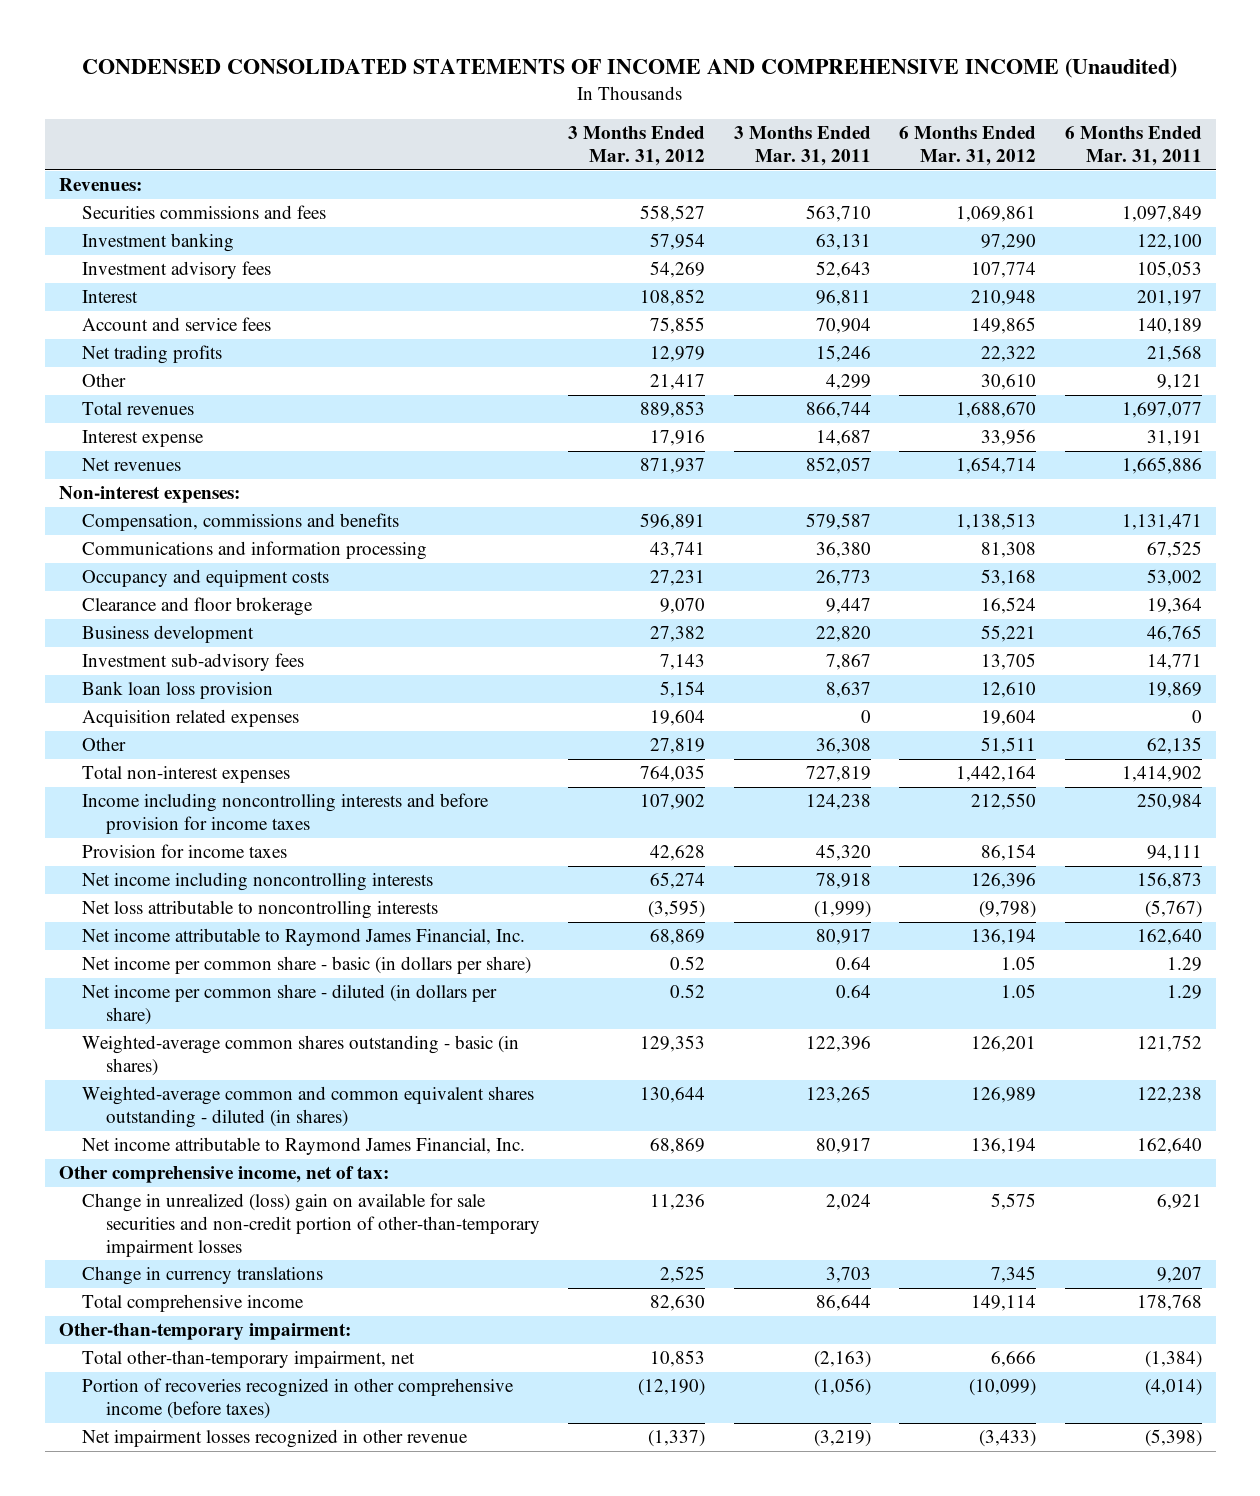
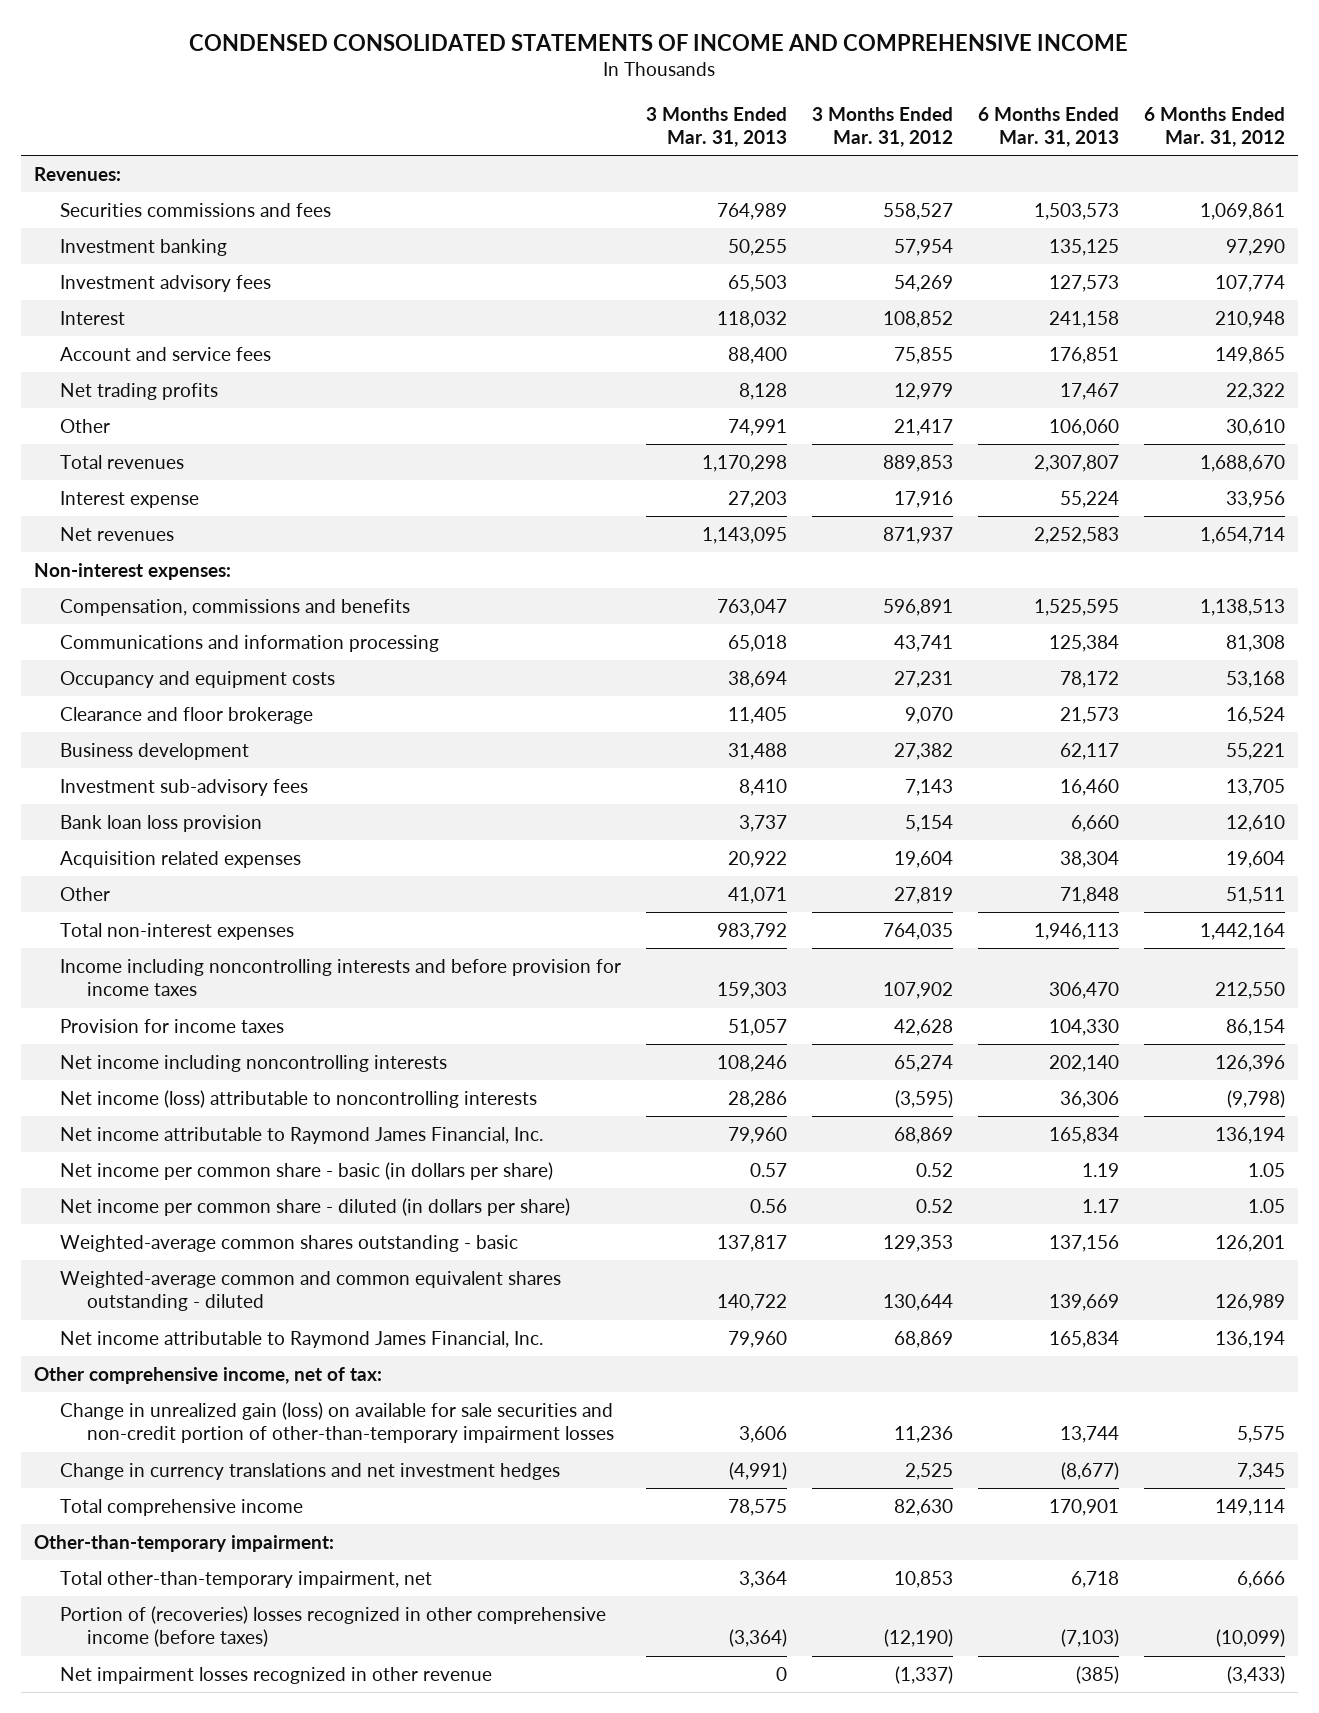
- CONDENSED CONSOLIDATED STATEMENTS OF INCOME AND COMPREHENSIVE INCOME (Unaudited)
+ CONDENSED CONSOLIDATED STATEMENTS OF INCOME AND COMPREHENSIVE INCOME
- | 3 Months Ended Mar. 31, 2012 | 3 Months Ended Mar. 31, 2011 | 6 Months Ended Mar. 31, 2012 | 6 Months Ended Mar. 31, 2011
+ | 3 Months Ended Mar. 31, 2013 | 3 Months Ended Mar. 31, 2012 | 6 Months Ended Mar. 31, 2013 | 6 Months Ended Mar. 31, 2012
- Net loss attributable to noncontrolling interests | (3,595) | (1,999) | (9,798) | (5,767)
+ Net income (loss) attributable to noncontrolling interests | 28,286 | (3,595) | 36,306 | (9,798)
- Weighted-average common shares outstanding - basic (in shares) | 129,353 | 122,396 | 126,201 | 121,752
- Weighted-average common and common equivalent shares outstanding - diluted (in shares) | 130,644 | 123,265 | 126,989 | 122,238
+ Weighted-average common shares outstanding - basic | 137,817 | 129,353 | 137,156 | 126,201
+ Weighted-average common and common equivalent shares outstanding - diluted | 140,722 | 130,644 | 139,669 | 126,989
- Change in unrealized (loss) gain on available for sale securities and non-credit portion of other-than-temporary impairment losses | 11,236 | 2,024 | 5,575 | 6,921
- Change in currency translations | 2,525 | 3,703 | 7,345 | 9,207
+ Change in unrealized gain (loss) on available for sale securities and non-credit portion of other-than-temporary impairment losses | 3,606 | 11,236 | 13,744 | 5,575
+ Change in currency translations and net investment hedges | (4,991) | 2,525 | (8,677) | 7,345
- Portion of recoveries recognized in other comprehensive income (before taxes) | (12,190) | (1,056) | (10,099) | (4,014)
+ Portion of (recoveries) losses recognized in other comprehensive income (before taxes) | (3,364) | (12,190) | (7,103) | (10,099)

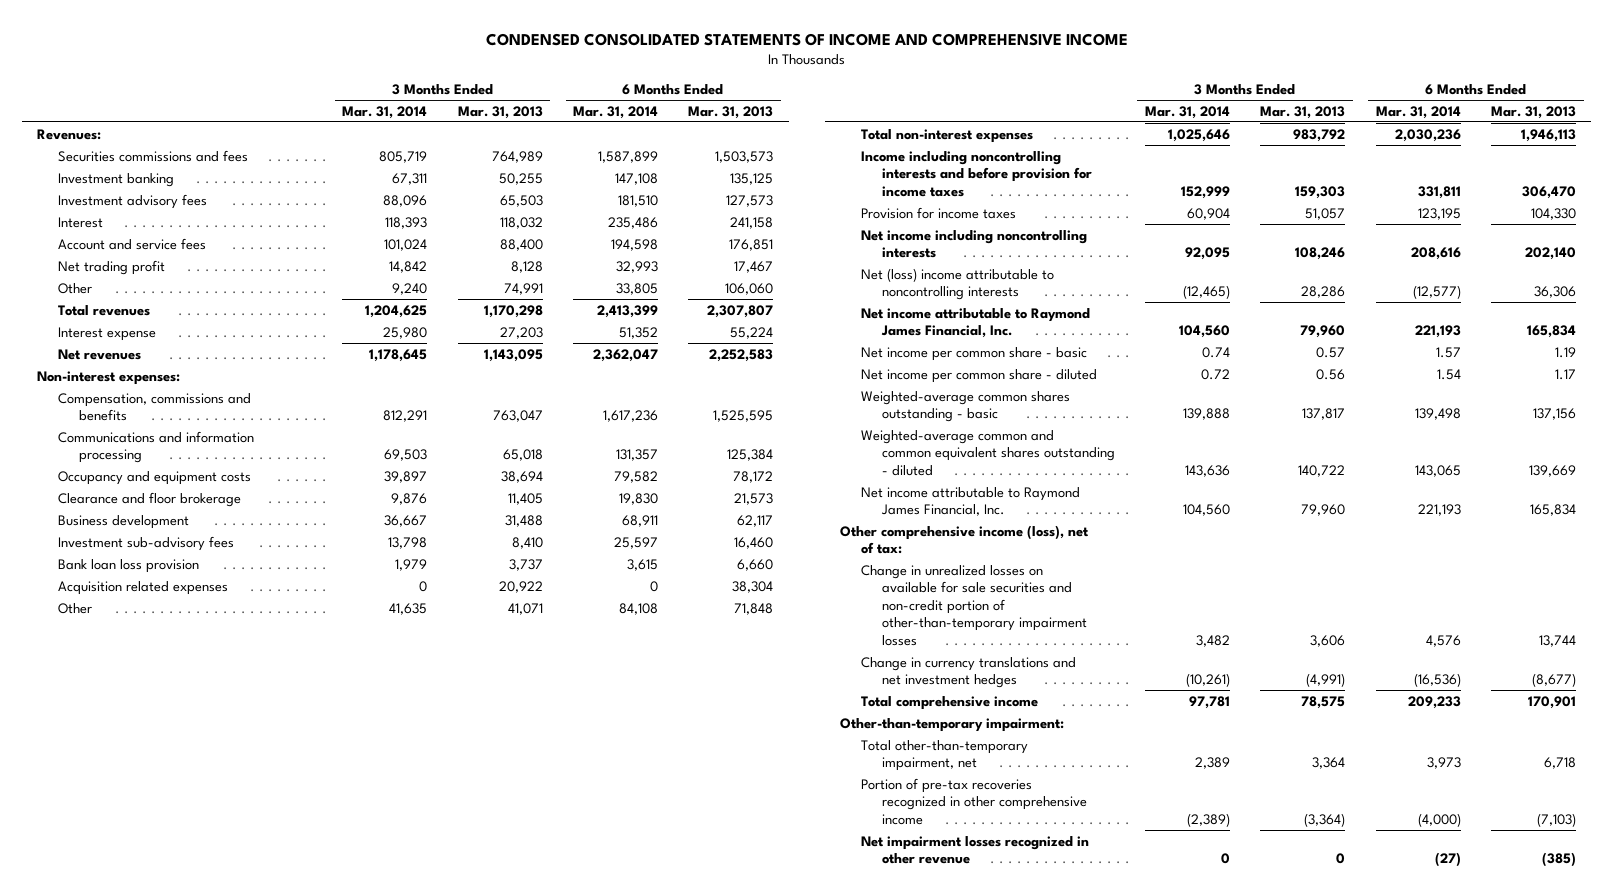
- | 3 Months Ended Mar. 31, 2013 | 3 Months Ended Mar. 31, 2012 | 6 Months Ended Mar. 31, 2013 | 6 Months Ended Mar. 31, 2012
+ | 3 Months Ended Mar. 31, 2014 | 3 Months Ended Mar. 31, 2013 | 6 Months Ended Mar. 31, 2014 | 6 Months Ended Mar. 31, 2013
- Net trading profits | 8,128 | 12,979 | 17,467 | 22,322
+ Net trading profit | 14,842 | 8,128 | 32,993 | 17,467
- Net income (loss) attributable to noncontrolling interests | 28,286 | (3,595) | 36,306 | (9,798)
+ Net (loss) income attributable to noncontrolling interests | (12,465) | 28,286 | (12,577) | 36,306
- Net income per common share - basic (in dollars per share) | 0.57 | 0.52 | 1.19 | 1.05
- Net income per common share - diluted (in dollars per share) | 0.56 | 0.52 | 1.17 | 1.05
+ Net income per common share - basic | 0.74 | 0.57 | 1.57 | 1.19
+ Net income per common share - diluted | 0.72 | 0.56 | 1.54 | 1.17
- Other comprehensive income, net of tax:
- Change in unrealized gain (loss) on available for sale securities and non-credit portion of other-than-temporary impairment losses | 3,606 | 11,236 | 13,744 | 5,575
+ Other comprehensive income (loss), net of tax:
+ Change in unrealized losses on available for sale securities and non-credit portion of other-than-temporary impairment losses | 3,482 | 3,606 | 4,576 | 13,744
- Portion of (recoveries) losses recognized in other comprehensive income (before taxes) | (3,364) | (12,190) | (7,103) | (10,099)
+ Portion of pre-tax recoveries recognized in other comprehensive income | (2,389) | (3,364) | (4,000) | (7,103)

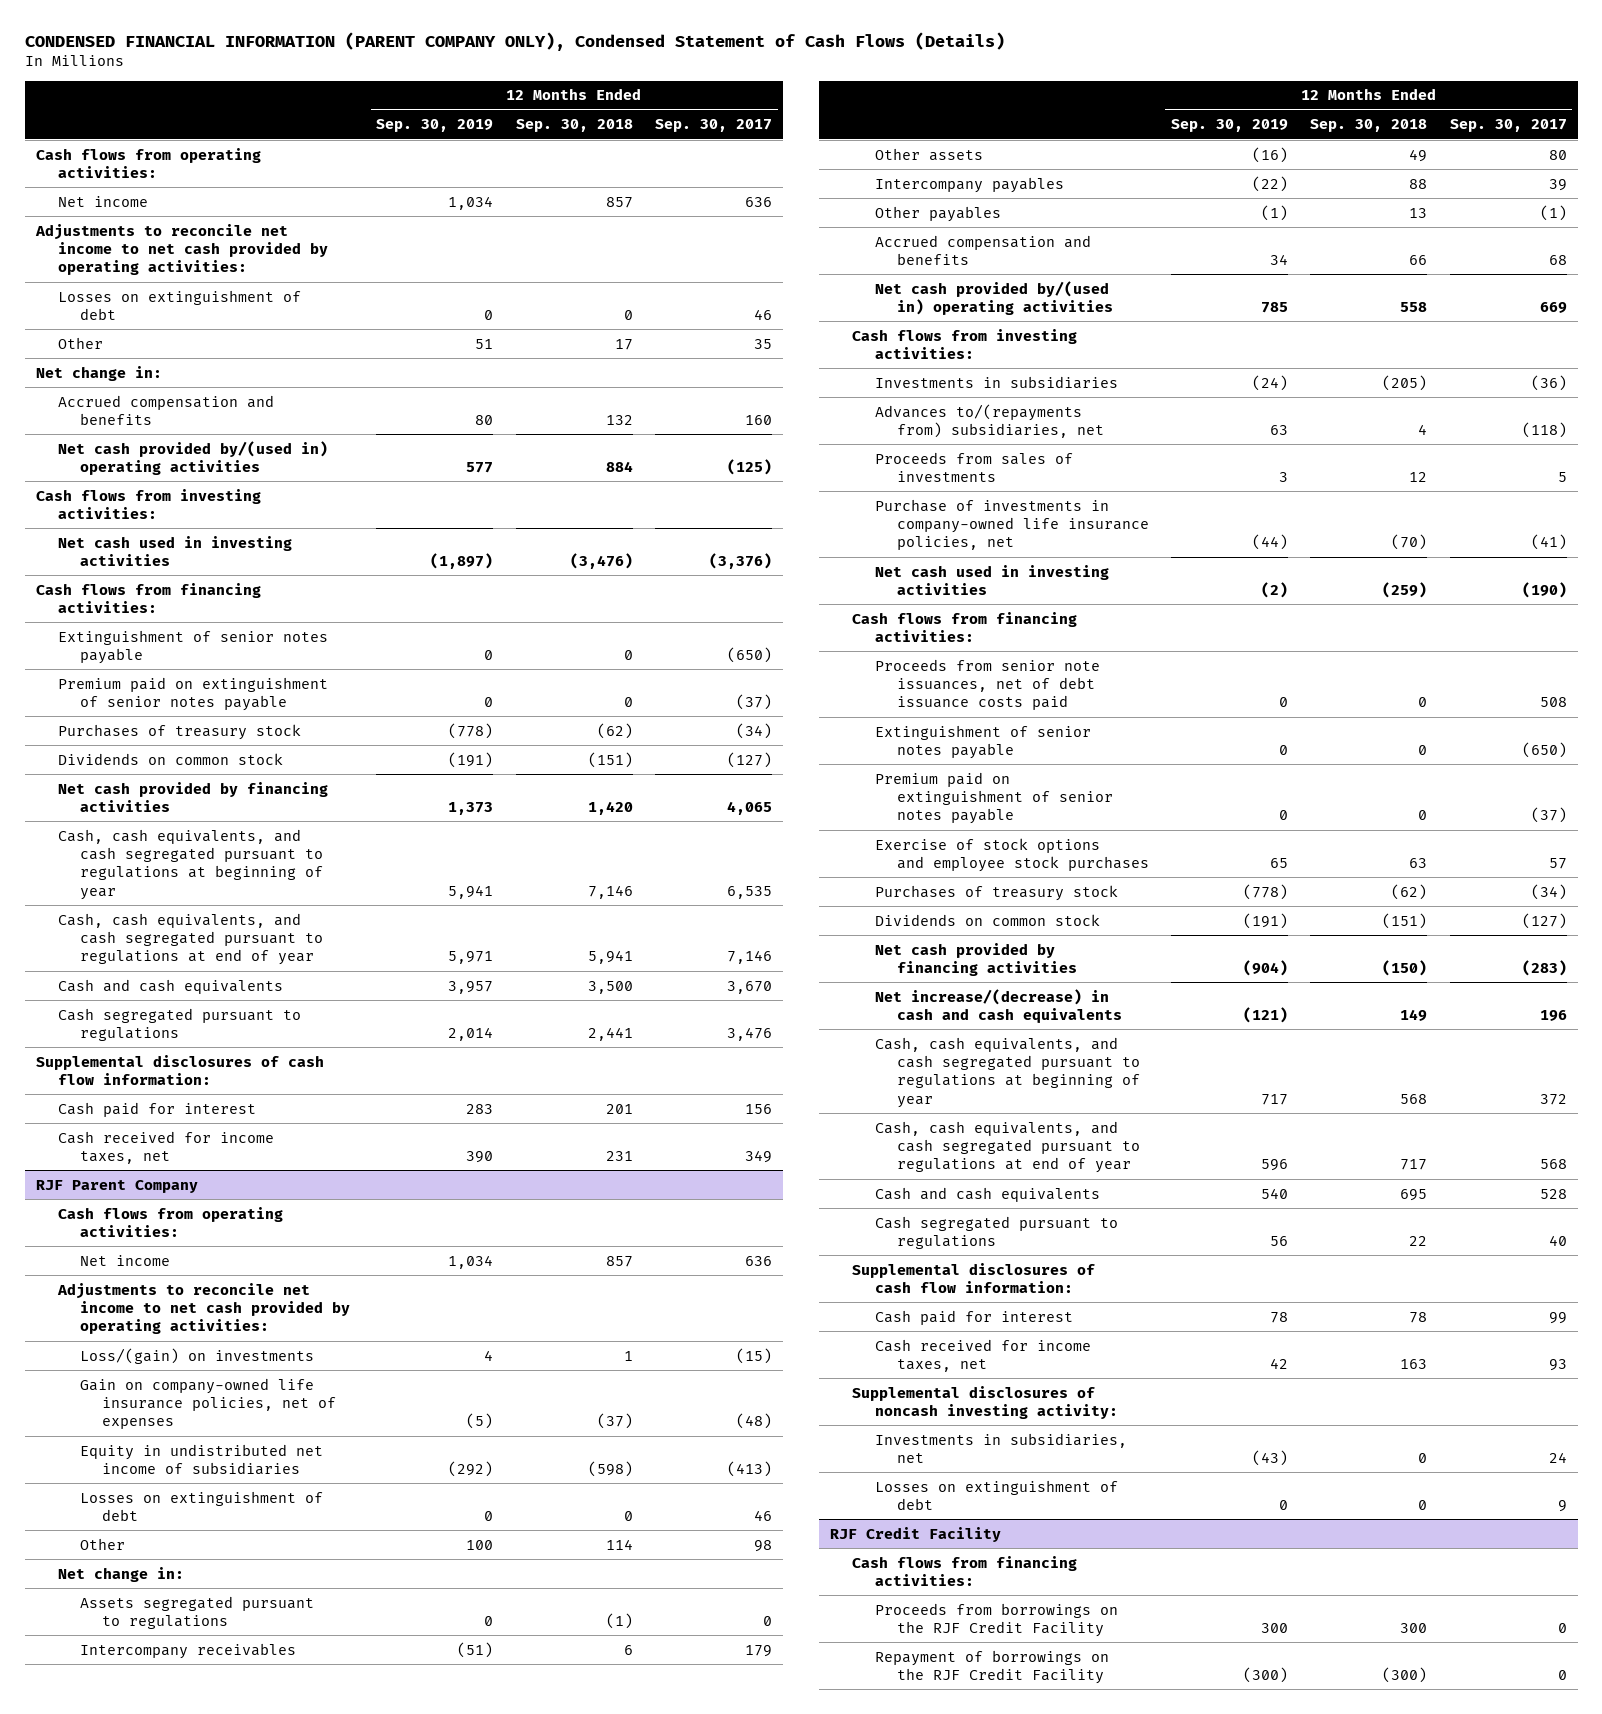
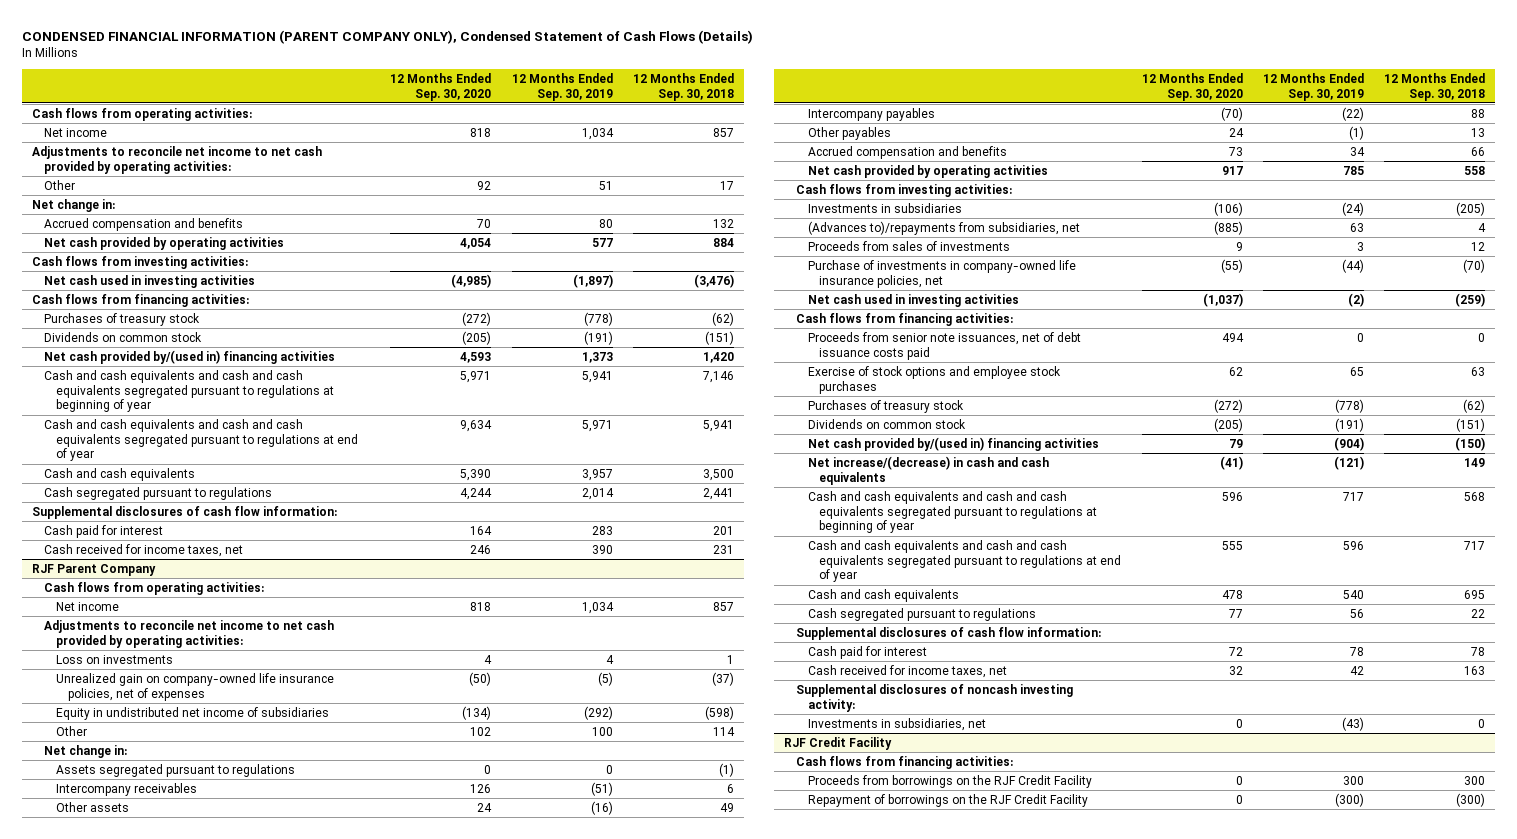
- | 12 Months Ended Sep. 30, 2019 | 12 Months Ended Sep. 30, 2018 | 12 Months Ended Sep. 30, 2017
+ | 12 Months Ended Sep. 30, 2020 | 12 Months Ended Sep. 30, 2019 | 12 Months Ended Sep. 30, 2018
- Losses on extinguishment of debt | 0 | 0 | 46
- Net cash provided by/(used in) operating activities | 577 | 884 | (125)
+ Net cash provided by operating activities | 4,054 | 577 | 884
- Extinguishment of senior notes payable | 0 | 0 | (650)
- Premium paid on extinguishment of senior notes payable | 0 | 0 | (37)
- Net cash provided by financing activities | 1,373 | 1,420 | 4,065
- Cash, cash equivalents, and cash segregated pursuant to regulations at beginning of year | 5,941 | 7,146 | 6,535
- Cash, cash equivalents, and cash segregated pursuant to regulations at end of year | 5,971 | 5,941 | 7,146
+ Net cash provided by/(used in) financing activities | 4,593 | 1,373 | 1,420
+ Cash and cash equivalents and cash and cash equivalents segregated pursuant to regulations at beginning of year | 5,971 | 5,941 | 7,146
+ Cash and cash equivalents and cash and cash equivalents segregated pursuant to regulations at end of year | 9,634 | 5,971 | 5,941
@ RJF Parent Company
- Loss/(gain) on investments | 4 | 1 | (15)
- Gain on company-owned life insurance policies, net of expenses | (5) | (37) | (48)
+ Loss on investments | 4 | 4 | 1
+ Unrealized gain on company-owned life insurance policies, net of expenses | (50) | (5) | (37)
- Losses on extinguishment of debt | 0 | 0 | 46
- Net cash provided by/(used in) operating activities | 785 | 558 | 669
+ Net cash provided by operating activities | 917 | 785 | 558
- Advances to/(repayments from) subsidiaries, net | 63 | 4 | (118)
+ (Advances to)/repayments from subsidiaries, net | (885) | 63 | 4
- Extinguishment of senior notes payable | 0 | 0 | (650)
- Premium paid on extinguishment of senior notes payable | 0 | 0 | (37)
- Net cash provided by financing activities | (904) | (150) | (283)
+ Net cash provided by/(used in) financing activities | 79 | (904) | (150)
- Cash, cash equivalents, and cash segregated pursuant to regulations at beginning of year | 717 | 568 | 372
- Cash, cash equivalents, and cash segregated pursuant to regulations at end of year | 596 | 717 | 568
+ Cash and cash equivalents and cash and cash equivalents segregated pursuant to regulations at beginning of year | 596 | 717 | 568
+ Cash and cash equivalents and cash and cash equivalents segregated pursuant to regulations at end of year | 555 | 596 | 717
- Losses on extinguishment of debt | 0 | 0 | 9

